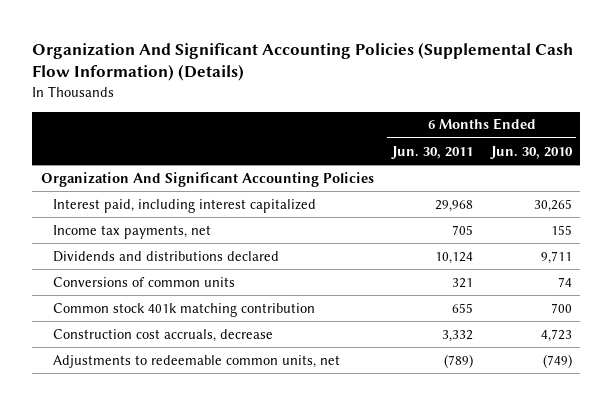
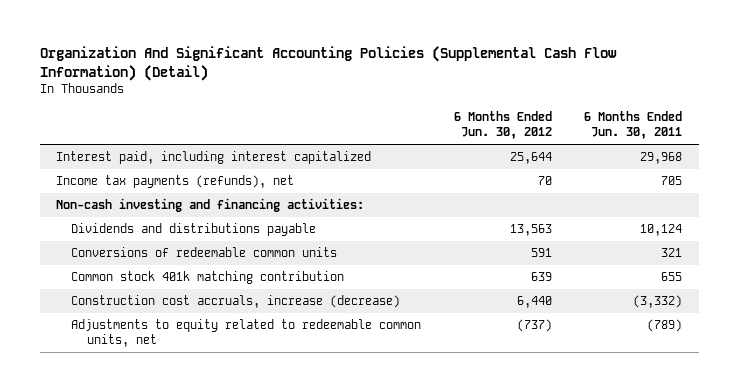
- Organization And Significant Accounting Policies (Supplemental Cash Flow Information) (Details)
+ Organization And Significant Accounting Policies (Supplemental Cash Flow Information) (Detail)
- | 6 Months Ended Jun. 30, 2011 | 6 Months Ended Jun. 30, 2010
+ | 6 Months Ended Jun. 30, 2012 | 6 Months Ended Jun. 30, 2011
- Organization And Significant Accounting Policies
- Income tax payments, net | 705 | 155
- Dividends and distributions declared | 10,124 | 9,711
- Conversions of common units | 321 | 74
+ Income tax payments (refunds), net | 70 | 705
+ Non-cash investing and financing activities:
+ Dividends and distributions payable | 13,563 | 10,124
+ Conversions of redeemable common units | 591 | 321
- Construction cost accruals, decrease | 3,332 | 4,723
- Adjustments to redeemable common units, net | (789) | (749)
+ Construction cost accruals, increase (decrease) | 6,440 | (3,332)
+ Adjustments to equity related to redeemable common units, net | (737) | (789)

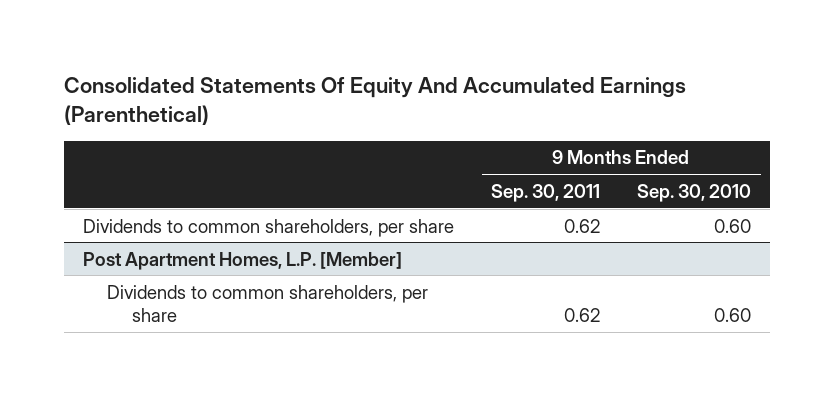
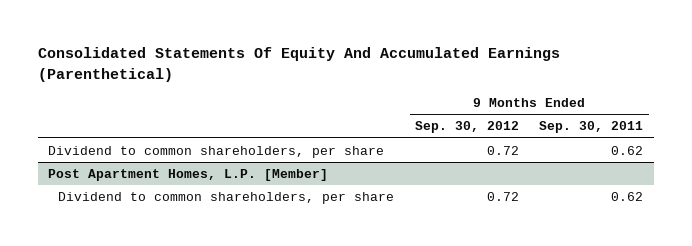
- | 9 Months Ended Sep. 30, 2011 | 9 Months Ended Sep. 30, 2010
+ | 9 Months Ended Sep. 30, 2012 | 9 Months Ended Sep. 30, 2011
- Dividends to common shareholders, per share | 0.62 | 0.60
+ Dividend to common shareholders, per share | 0.72 | 0.62
@ Post Apartment Homes, L.P. [Member]
- Dividends to common shareholders, per share | 0.62 | 0.60
+ Dividend to common shareholders, per share | 0.72 | 0.62

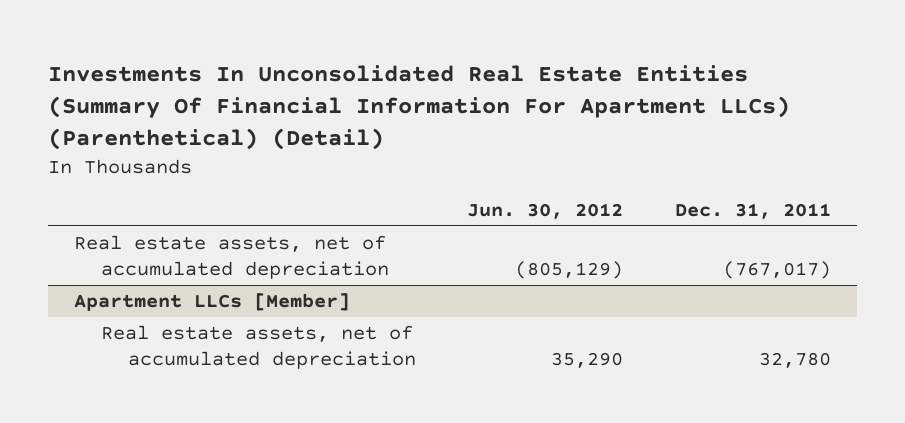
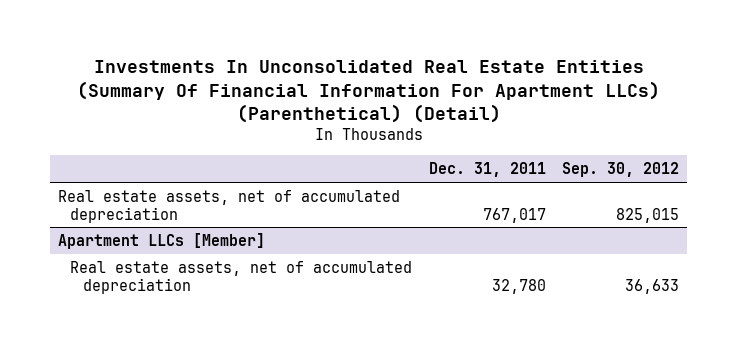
- | Jun. 30, 2012 | Dec. 31, 2011
+ | Dec. 31, 2011 | Sep. 30, 2012
- Real estate assets, net of accumulated depreciation | (805,129) | (767,017)
+ Real estate assets, net of accumulated depreciation | 767,017 | 825,015

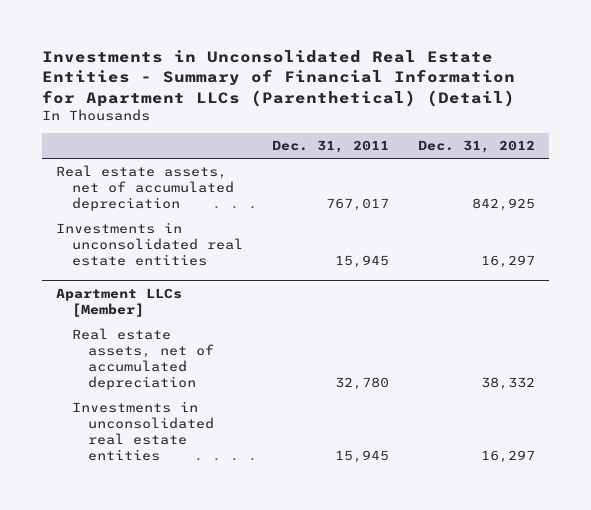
- Investments In Unconsolidated Real Estate Entities (Summary Of Financial Information For Apartment LLCs) (Parenthetical) (Detail)
+ Investments in Unconsolidated Real Estate Entities - Summary of Financial Information for Apartment LLCs (Parenthetical) (Detail)
- | Dec. 31, 2011 | Sep. 30, 2012
+ | Dec. 31, 2011 | Dec. 31, 2012
+ Investments in unconsolidated real estate entities | 15,945 | 16,297
@ Apartment LLCs [Member]
+ Investments in unconsolidated real estate entities | 15,945 | 16,297

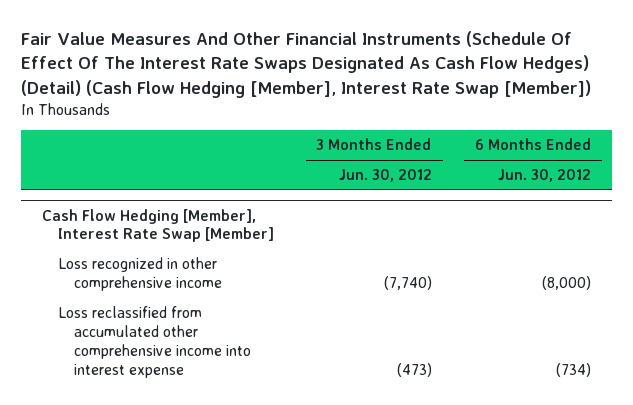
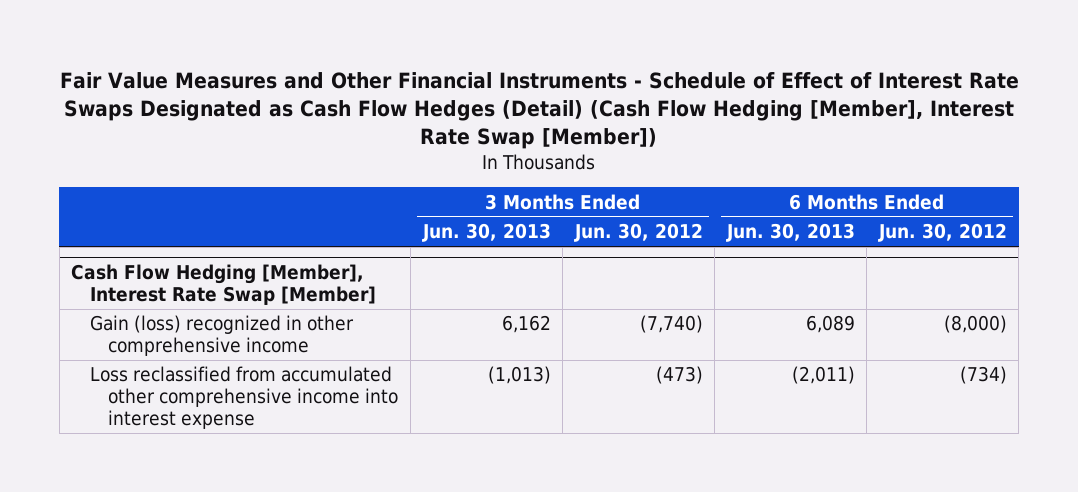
- Fair Value Measures And Other Financial Instruments (Schedule Of Effect Of The Interest Rate Swaps Designated As Cash Flow Hedges) (Detail) (Cash Flow Hedging [Member], Interest Rate Swap [Member])
+ Fair Value Measures and Other Financial Instruments - Schedule of Effect of Interest Rate Swaps Designated as Cash Flow Hedges (Detail) (Cash Flow Hedging [Member], Interest Rate Swap [Member])
- | 3 Months Ended Jun. 30, 2012 | 6 Months Ended Jun. 30, 2012
+ | 3 Months Ended Jun. 30, 2013 | 3 Months Ended Jun. 30, 2012 | 6 Months Ended Jun. 30, 2013 | 6 Months Ended Jun. 30, 2012
@ Cash Flow Hedging [Member], Interest Rate Swap [Member]
- Loss recognized in other comprehensive income | (7,740) | (8,000)
+ Gain (loss) recognized in other comprehensive income | 6,162 | (7,740) | 6,089 | (8,000)

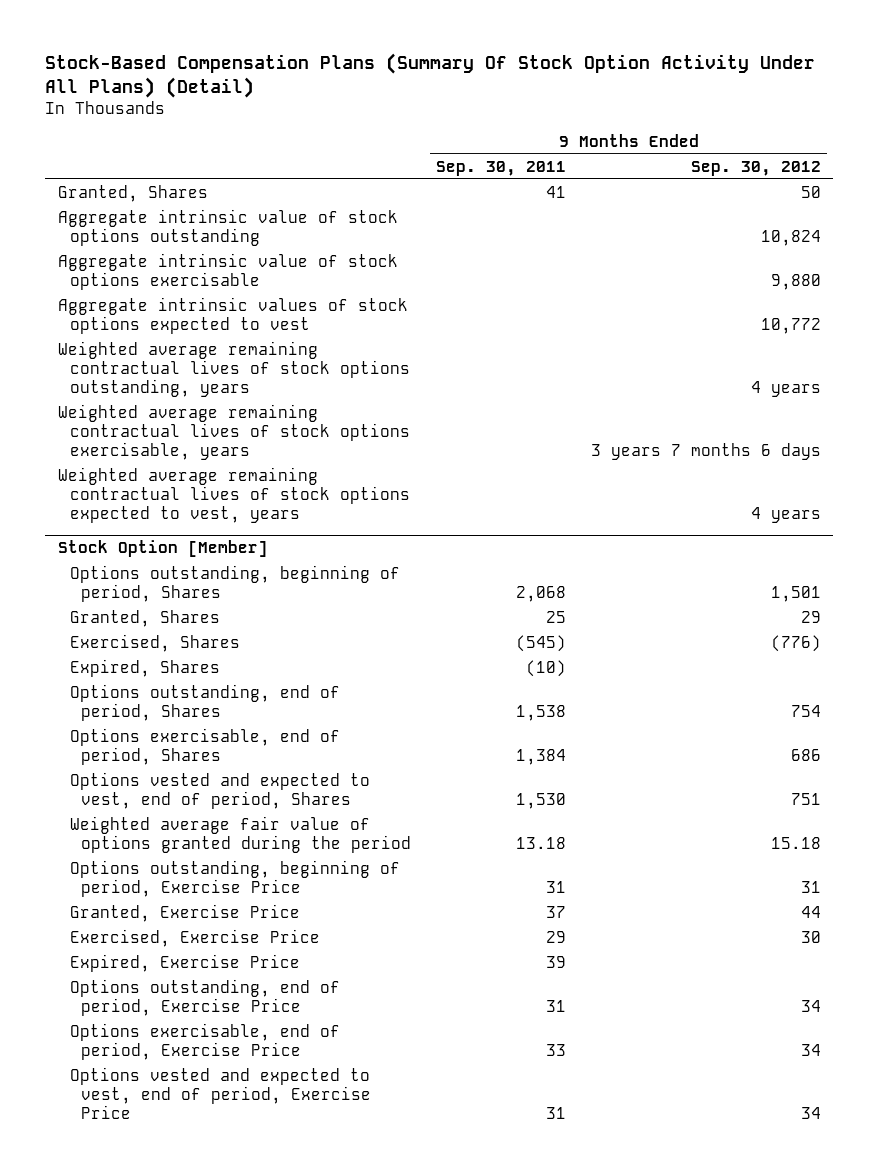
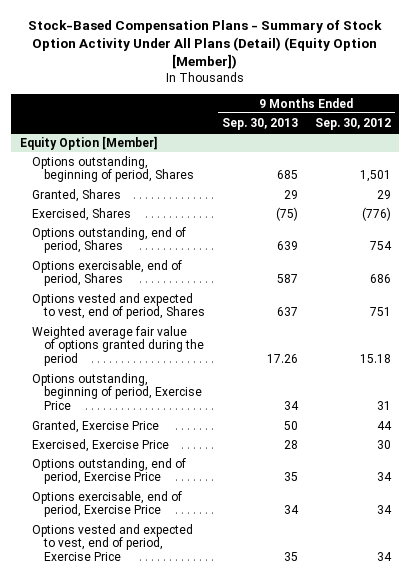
- Stock-Based Compensation Plans (Summary Of Stock Option Activity Under All Plans) (Detail)
+ Stock-Based Compensation Plans - Summary of Stock Option Activity Under All Plans (Detail) (Equity Option [Member])
- | 9 Months Ended Sep. 30, 2011 | 9 Months Ended Sep. 30, 2012
+ | 9 Months Ended Sep. 30, 2013 | 9 Months Ended Sep. 30, 2012
- Granted, Shares | 41 | 50
- Aggregate intrinsic value of stock options outstanding | | 10,824
- Aggregate intrinsic value of stock options exercisable | | 9,880
- Aggregate intrinsic values of stock options expected to vest | | 10,772
- Weighted average remaining contractual lives of stock options outstanding, years | | 4 years
- Weighted average remaining contractual lives of stock options exercisable, years | | 3 years 7 months 6 days
- Weighted average remaining contractual lives of stock options expected to vest, years | | 4 years
- Stock Option [Member]
+ Equity Option [Member]
- Expired, Shares | (10) |
- Expired, Exercise Price | 39 |

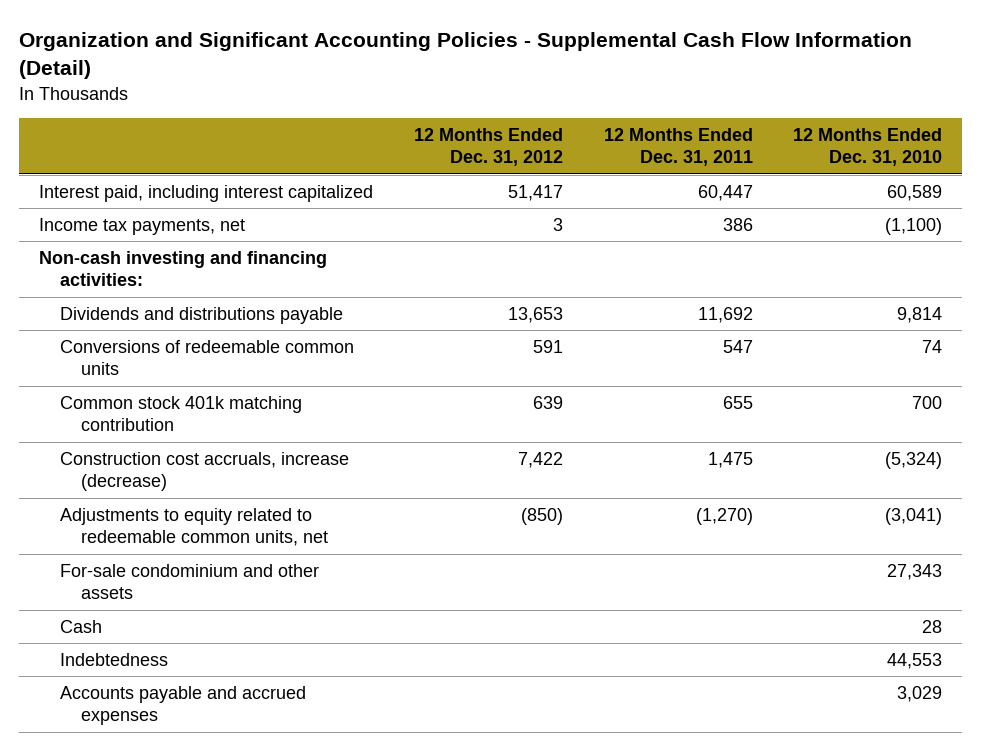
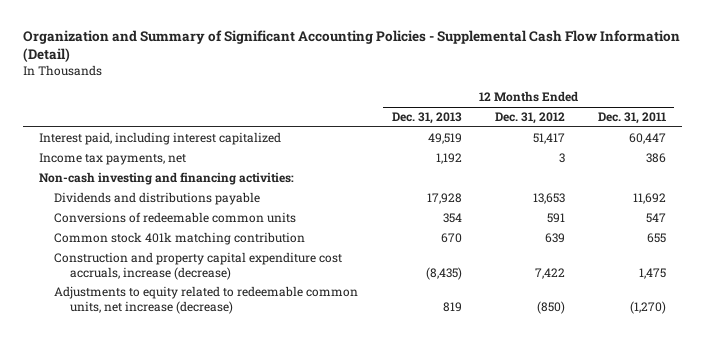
- Organization and Significant Accounting Policies - Supplemental Cash Flow Information (Detail)
+ Organization and Summary of Significant Accounting Policies - Supplemental Cash Flow Information (Detail)
- | 12 Months Ended Dec. 31, 2012 | 12 Months Ended Dec. 31, 2011 | 12 Months Ended Dec. 31, 2010
+ | 12 Months Ended Dec. 31, 2013 | 12 Months Ended Dec. 31, 2012 | 12 Months Ended Dec. 31, 2011
- Construction cost accruals, increase (decrease) | 7,422 | 1,475 | (5,324)
- Adjustments to equity related to redeemable common units, net | (850) | (1,270) | (3,041)
- For-sale condominium and other assets | | | 27,343
- Cash | | | 28
- Indebtedness | | | 44,553
- Accounts payable and accrued expenses | | | 3,029
+ Construction and property capital expenditure cost accruals, increase (decrease) | (8,435) | 7,422 | 1,475
+ Adjustments to equity related to redeemable common units, net increase (decrease) | 819 | (850) | (1,270)

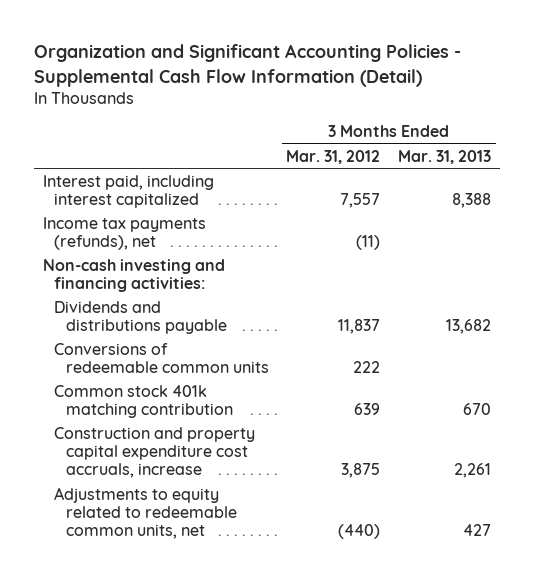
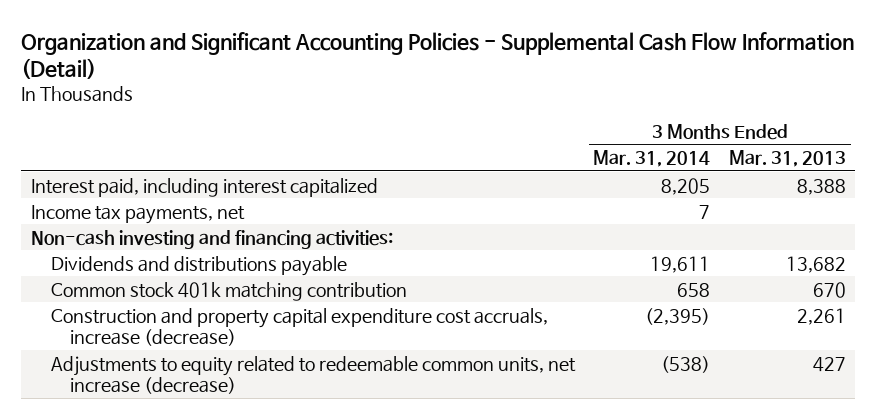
- | 3 Months Ended Mar. 31, 2012 | 3 Months Ended Mar. 31, 2013
+ | 3 Months Ended Mar. 31, 2014 | 3 Months Ended Mar. 31, 2013
- Income tax payments (refunds), net | (11) |
+ Income tax payments, net | 7 |
- Conversions of redeemable common units | 222 |
- Construction and property capital expenditure cost accruals, increase | 3,875 | 2,261
- Adjustments to equity related to redeemable common units, net | (440) | 427
+ Construction and property capital expenditure cost accruals, increase (decrease) | (2,395) | 2,261
+ Adjustments to equity related to redeemable common units, net increase (decrease) | (538) | 427

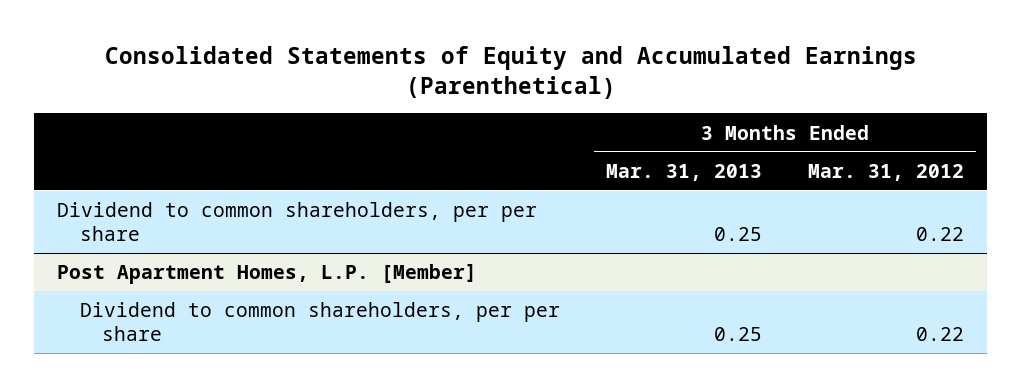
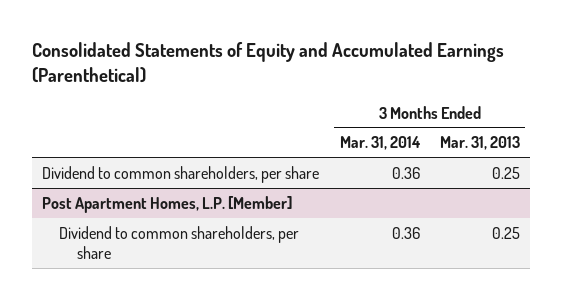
- | 3 Months Ended Mar. 31, 2013 | 3 Months Ended Mar. 31, 2012
+ | 3 Months Ended Mar. 31, 2014 | 3 Months Ended Mar. 31, 2013
- Dividend to common shareholders, per per share | 0.25 | 0.22
+ Dividend to common shareholders, per share | 0.36 | 0.25
@ Post Apartment Homes, L.P. [Member]
- Dividend to common shareholders, per per share | 0.25 | 0.22
+ Dividend to common shareholders, per share | 0.36 | 0.25

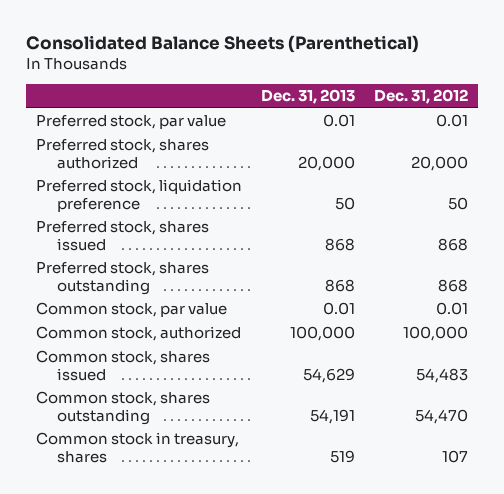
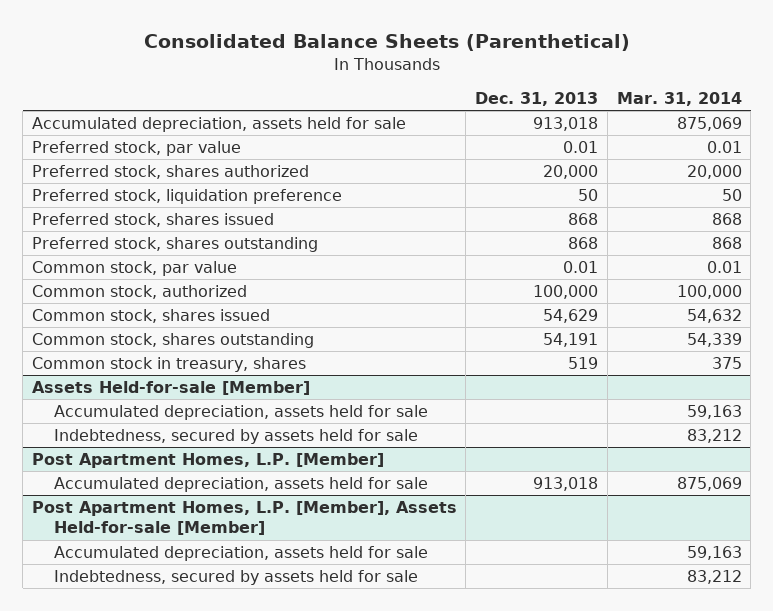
- | Dec. 31, 2013 | Dec. 31, 2012
+ | Dec. 31, 2013 | Mar. 31, 2014
+ Accumulated depreciation, assets held for sale | 913,018 | 875,069
+ Assets Held-for-sale [Member]
+ Accumulated depreciation, assets held for sale | | 59,163
+ Indebtedness, secured by assets held for sale | | 83,212
+ Post Apartment Homes, L.P. [Member]
+ Accumulated depreciation, assets held for sale | 913,018 | 875,069
+ Post Apartment Homes, L.P. [Member], Assets Held-for-sale [Member]
+ Accumulated depreciation, assets held for sale | | 59,163
+ Indebtedness, secured by assets held for sale | | 83,212

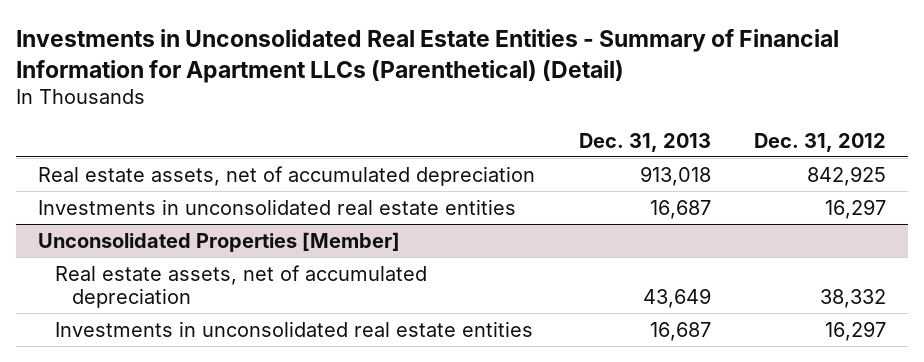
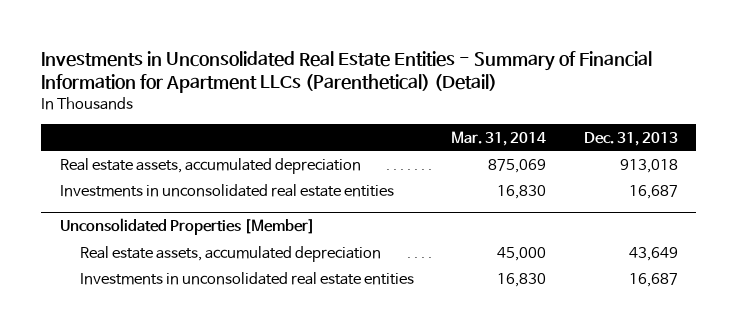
- | Dec. 31, 2013 | Dec. 31, 2012
+ | Mar. 31, 2014 | Dec. 31, 2013
- Real estate assets, net of accumulated depreciation | 913,018 | 842,925
+ Real estate assets, accumulated depreciation | 875,069 | 913,018
@ Unconsolidated Properties [Member]
- Real estate assets, net of accumulated depreciation | 43,649 | 38,332
+ Real estate assets, accumulated depreciation | 45,000 | 43,649

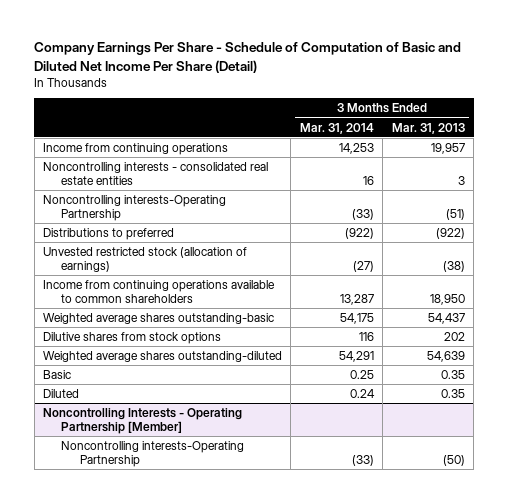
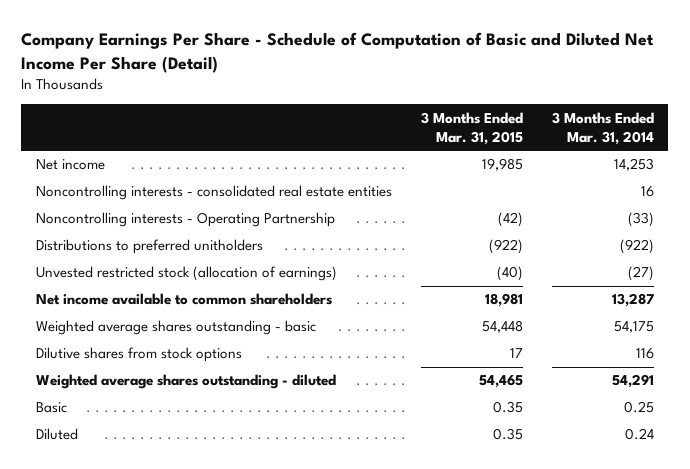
- | 3 Months Ended Mar. 31, 2014 | 3 Months Ended Mar. 31, 2013
+ | 3 Months Ended Mar. 31, 2015 | 3 Months Ended Mar. 31, 2014
- Income from continuing operations | 14,253 | 19,957
+ Net income | 19,985 | 14,253
- Noncontrolling interests-Operating Partnership | (33) | (51)
- Distributions to preferred | (922) | (922)
+ Noncontrolling interests - Operating Partnership | (42) | (33)
+ Distributions to preferred unitholders | (922) | (922)
- Income from continuing operations available to common shareholders | 13,287 | 18,950
- Weighted average shares outstanding-basic | 54,175 | 54,437
+ Net income available to common shareholders | 18,981 | 13,287
+ Weighted average shares outstanding - basic | 54,448 | 54,175
- Weighted average shares outstanding-diluted | 54,291 | 54,639
+ Weighted average shares outstanding - diluted | 54,465 | 54,291
- Noncontrolling Interests - Operating Partnership [Member]
- Noncontrolling interests-Operating Partnership | (33) | (50)

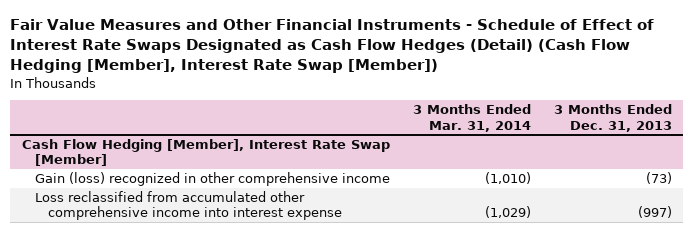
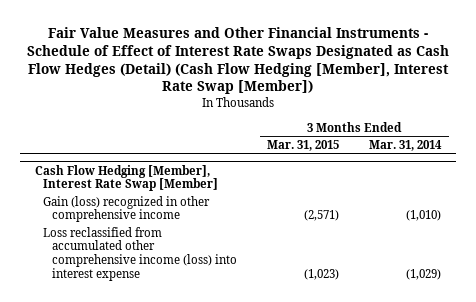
- | 3 Months Ended Mar. 31, 2014 | 3 Months Ended Dec. 31, 2013
+ | 3 Months Ended Mar. 31, 2015 | 3 Months Ended Mar. 31, 2014
@ Cash Flow Hedging [Member], Interest Rate Swap [Member]
- Loss reclassified from accumulated other comprehensive income into interest expense | (1,029) | (997)
+ Loss reclassified from accumulated other comprehensive income (loss) into interest expense | (1,023) | (1,029)

